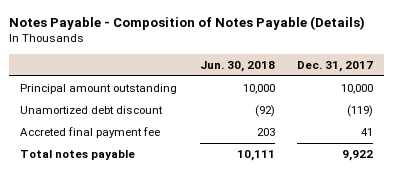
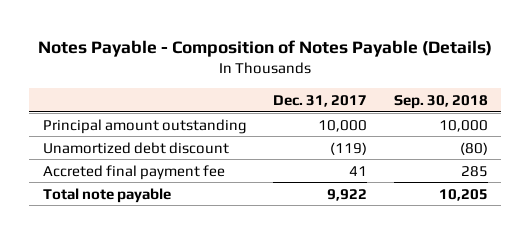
- | Jun. 30, 2018 | Dec. 31, 2017
+ | Dec. 31, 2017 | Sep. 30, 2018
- Total notes payable | 10,111 | 9,922
+ Total note payable | 9,922 | 10,205

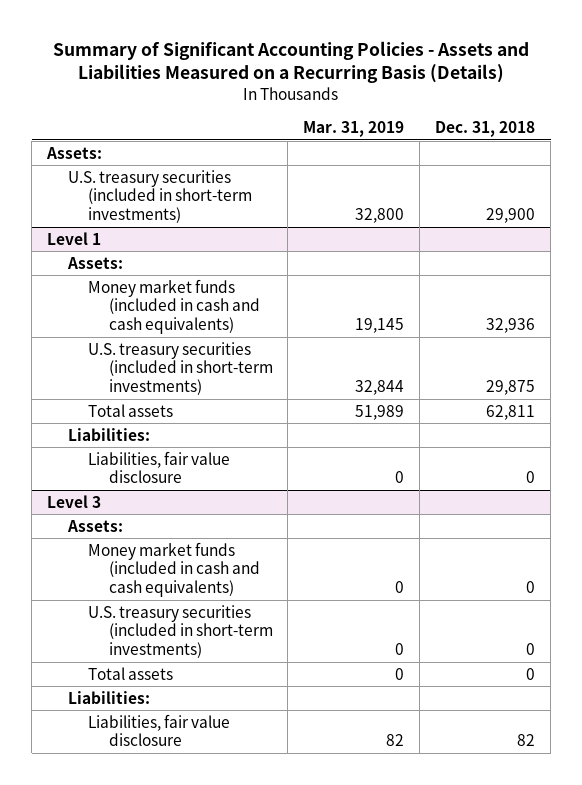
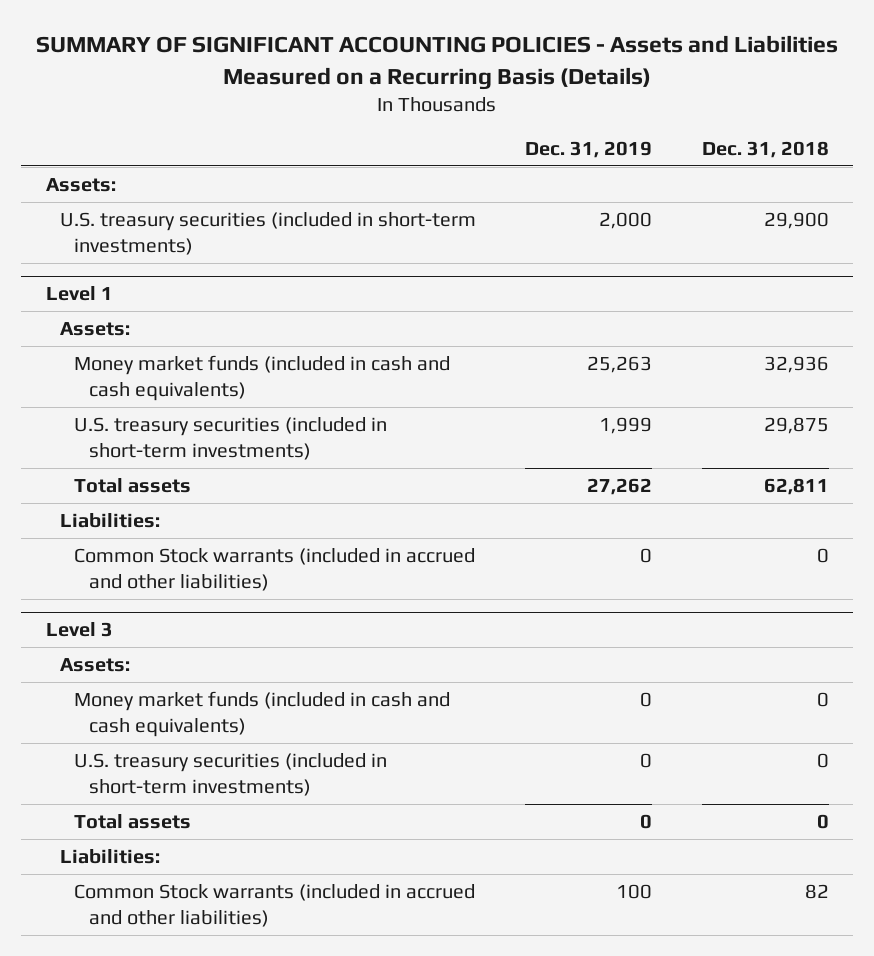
- Summary of Significant Accounting Policies - Assets and Liabilities Measured on a Recurring Basis (Details)
+ SUMMARY OF SIGNIFICANT ACCOUNTING POLICIES - Assets and Liabilities Measured on a Recurring Basis (Details)
- | Mar. 31, 2019 | Dec. 31, 2018
+ | Dec. 31, 2019 | Dec. 31, 2018
@ Level 1
- Liabilities, fair value disclosure | 0 | 0
+ Common Stock warrants (included in accrued and other liabilities) | 0 | 0
@ Level 3
- Liabilities, fair value disclosure | 82 | 82
+ Common Stock warrants (included in accrued and other liabilities) | 100 | 82

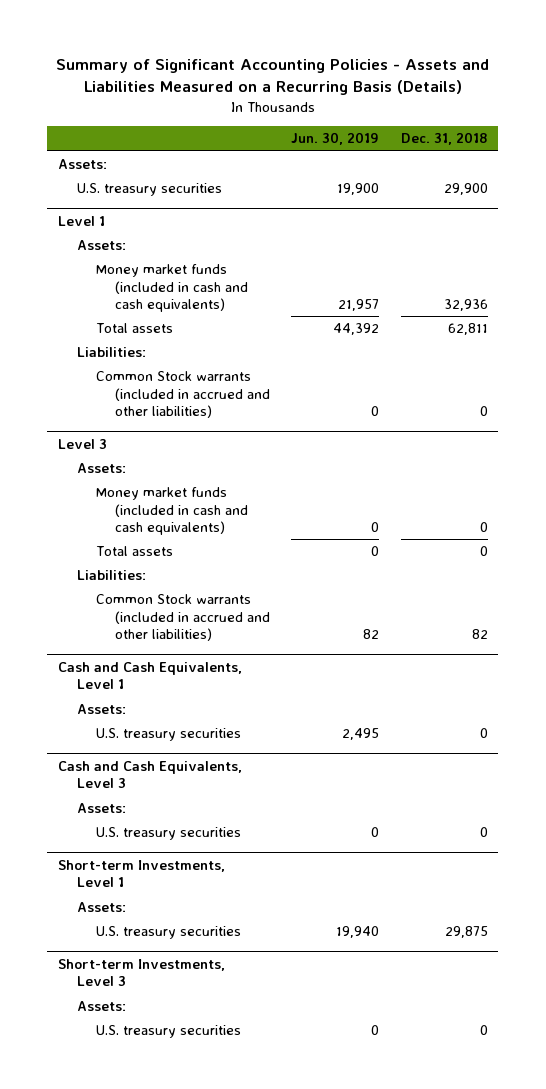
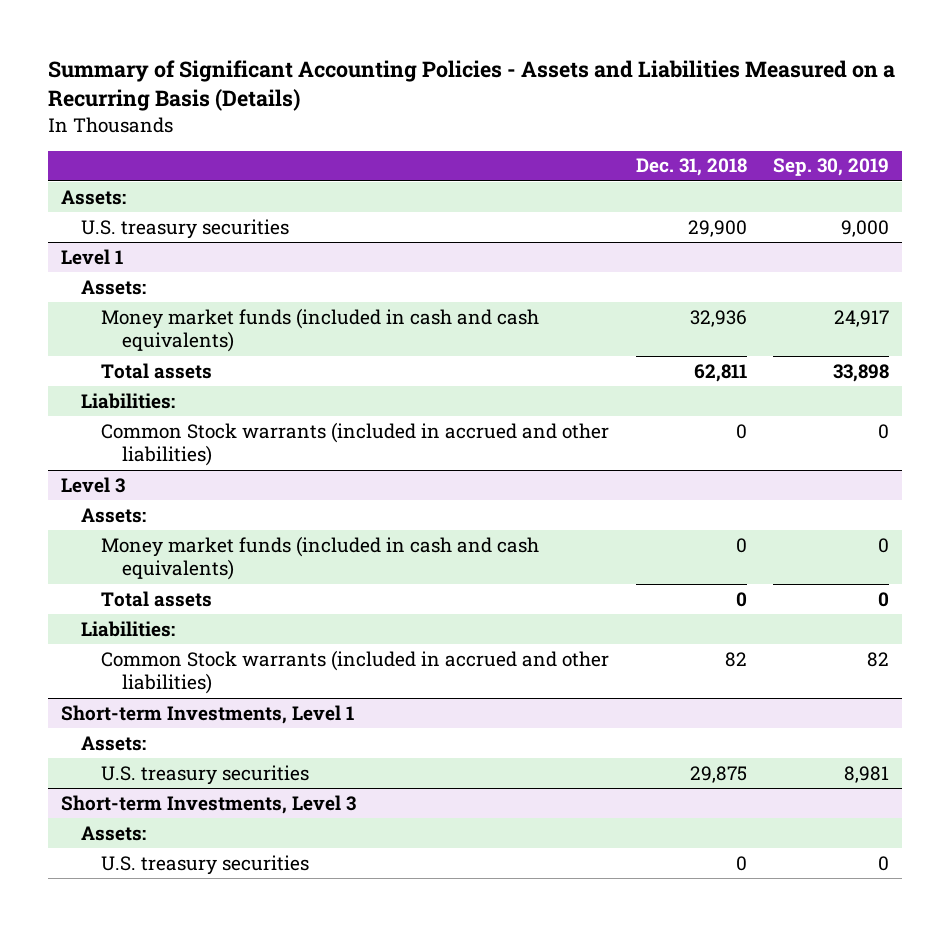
- | Jun. 30, 2019 | Dec. 31, 2018
+ | Dec. 31, 2018 | Sep. 30, 2019
- Cash and Cash Equivalents, Level 1
- Assets:
- U.S. treasury securities | 2,495 | 0
- Cash and Cash Equivalents, Level 3
- Assets:
- U.S. treasury securities | 0 | 0

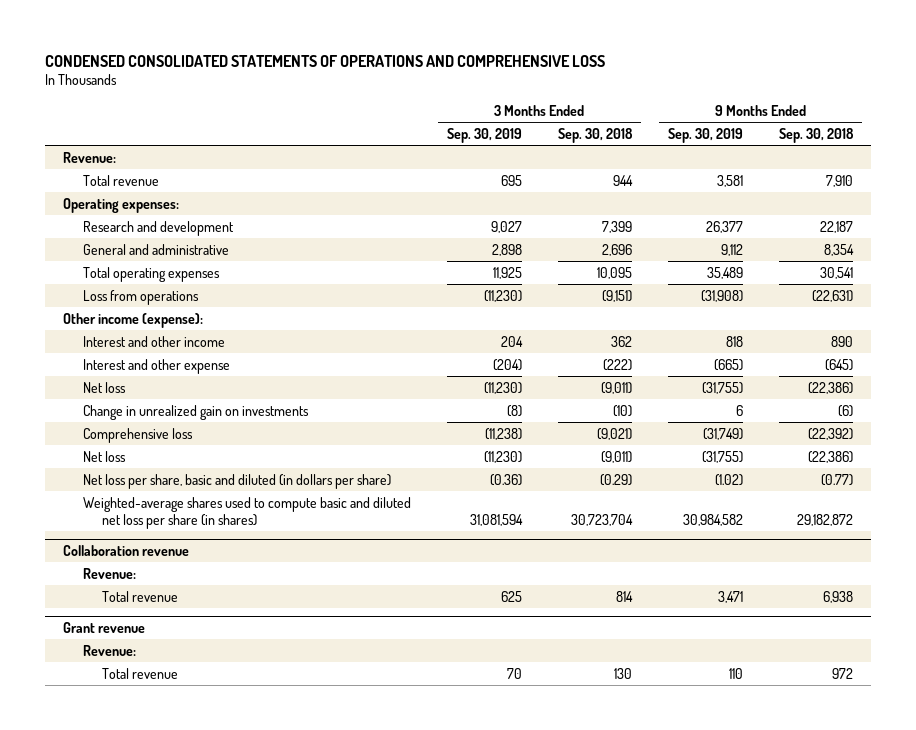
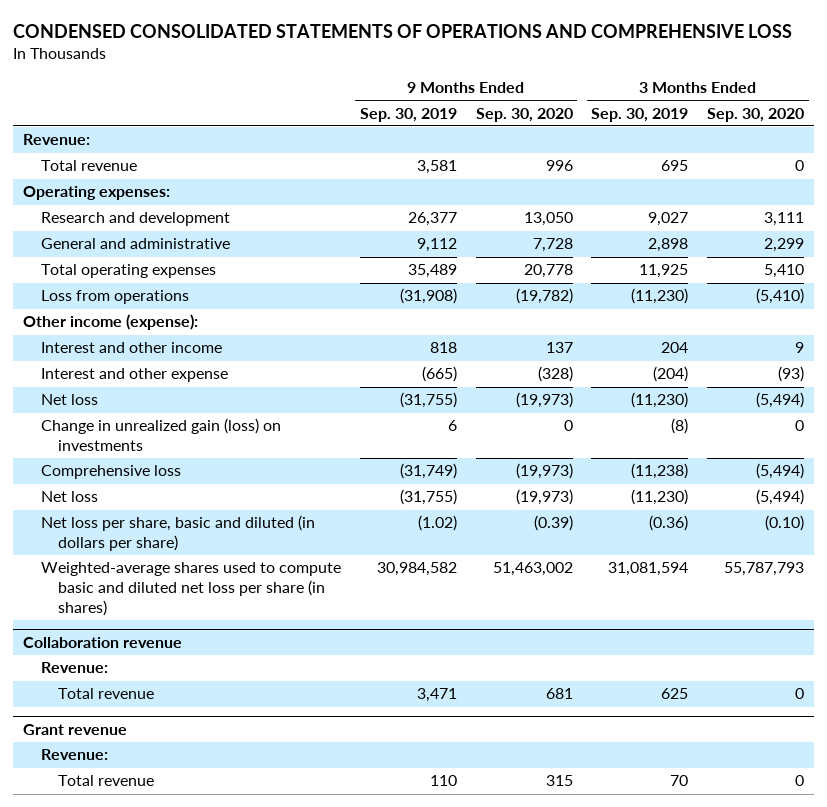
- | 3 Months Ended Sep. 30, 2019 | 3 Months Ended Sep. 30, 2018 | 9 Months Ended Sep. 30, 2019 | 9 Months Ended Sep. 30, 2018
+ | 9 Months Ended Sep. 30, 2019 | 9 Months Ended Sep. 30, 2020 | 3 Months Ended Sep. 30, 2019 | 3 Months Ended Sep. 30, 2020
- Change in unrealized gain on investments | (8) | (10) | 6 | (6)
+ Change in unrealized gain (loss) on investments | 6 | 0 | (8) | 0

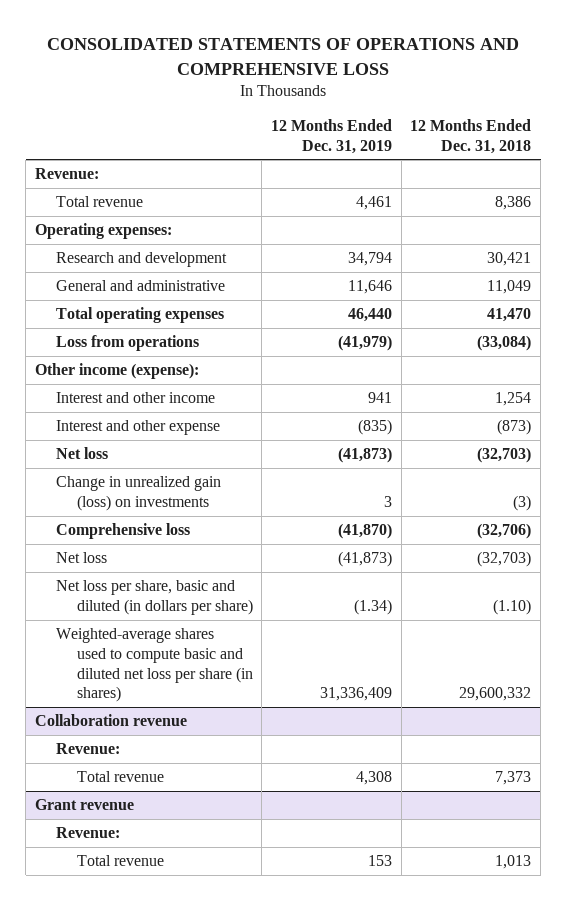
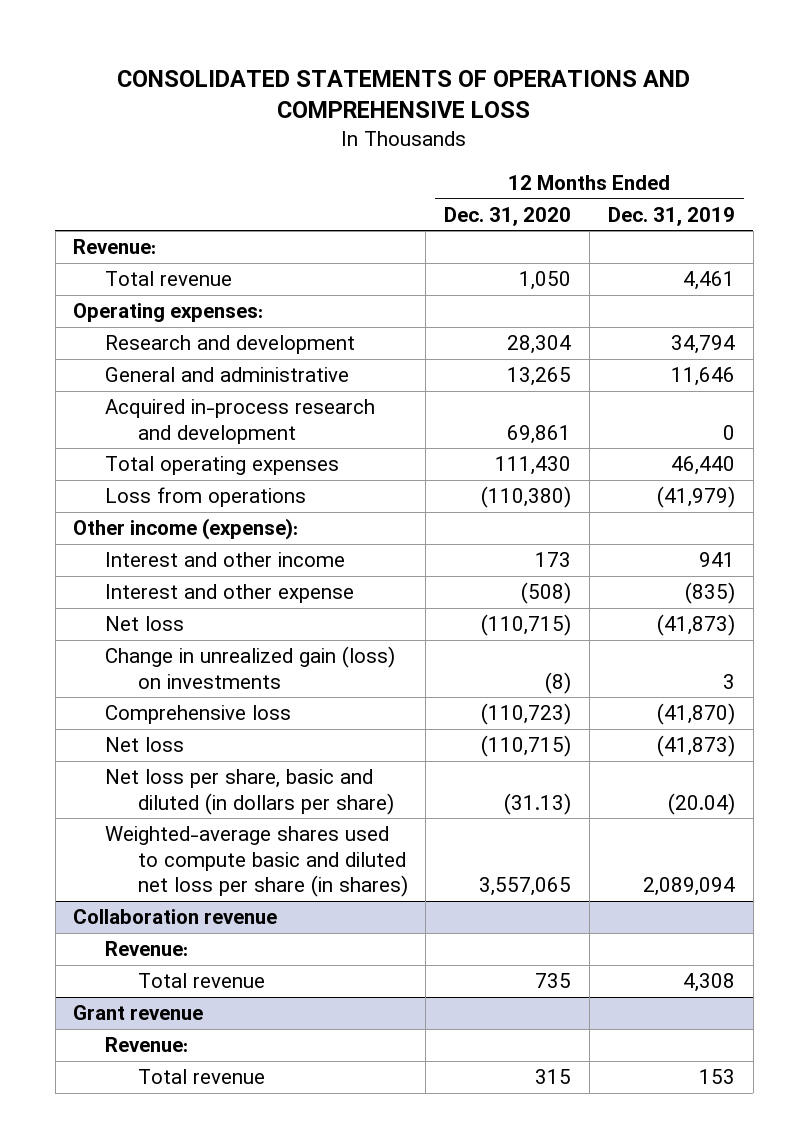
- | 12 Months Ended Dec. 31, 2019 | 12 Months Ended Dec. 31, 2018
+ | 12 Months Ended Dec. 31, 2020 | 12 Months Ended Dec. 31, 2019
+ Acquired in-process research and development | 69,861 | 0
- Net loss per share, basic and diluted (in dollars per share) | (1.34) | (1.10)
- Weighted-average shares used to compute basic and diluted net loss per share (in shares) | 31,336,409 | 29,600,332
+ Net loss per share, basic and diluted (in dollars per share) | (31.13) | (20.04)
+ Weighted-average shares used to compute basic and diluted net loss per share (in shares) | 3,557,065 | 2,089,094

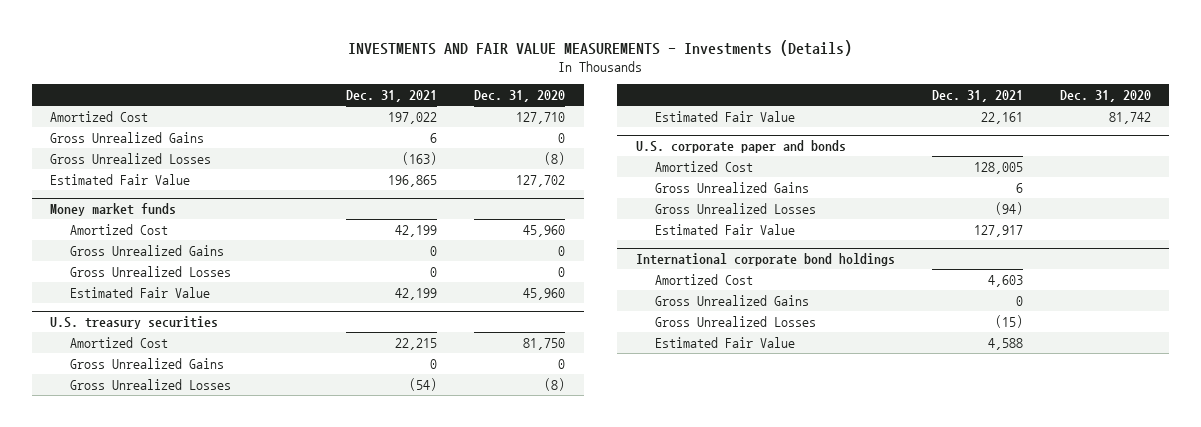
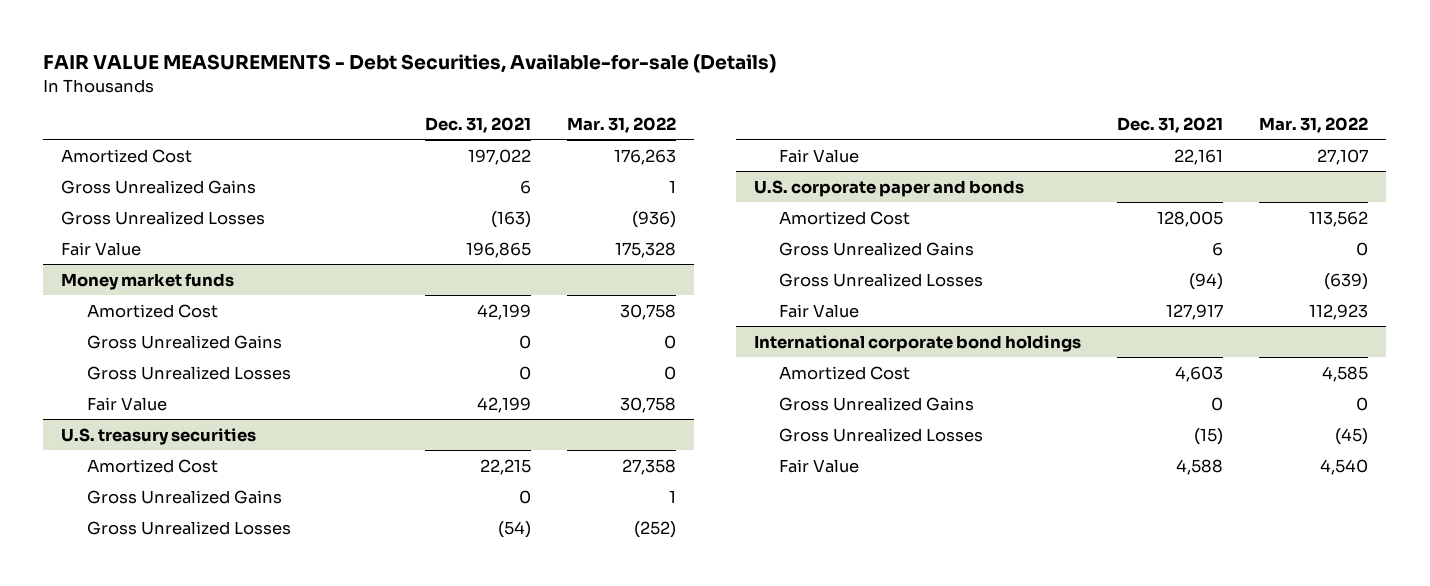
- INVESTMENTS AND FAIR VALUE MEASUREMENTS - Investments (Details)
+ FAIR VALUE MEASUREMENTS - Debt Securities, Available-for-sale (Details)
- | Dec. 31, 2021 | Dec. 31, 2020
+ | Dec. 31, 2021 | Mar. 31, 2022
- Estimated Fair Value | 196,865 | 127,702
+ Fair Value | 196,865 | 175,328
@ Money market funds
- Estimated Fair Value | 42,199 | 45,960
+ Fair Value | 42,199 | 30,758
@ U.S. treasury securities
- Estimated Fair Value | 22,161 | 81,742
+ Fair Value | 22,161 | 27,107
@ U.S. corporate paper and bonds
- Estimated Fair Value | 127,917 |
+ Fair Value | 127,917 | 112,923
@ International corporate bond holdings
- Estimated Fair Value | 4,588 |
+ Fair Value | 4,588 | 4,540

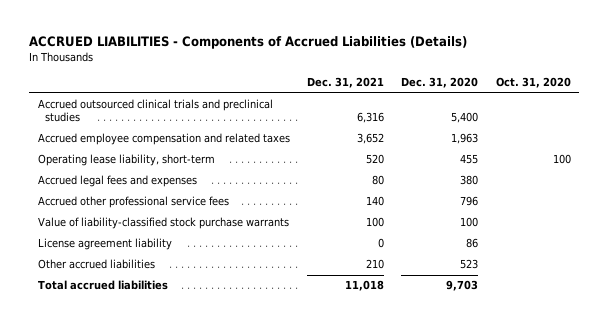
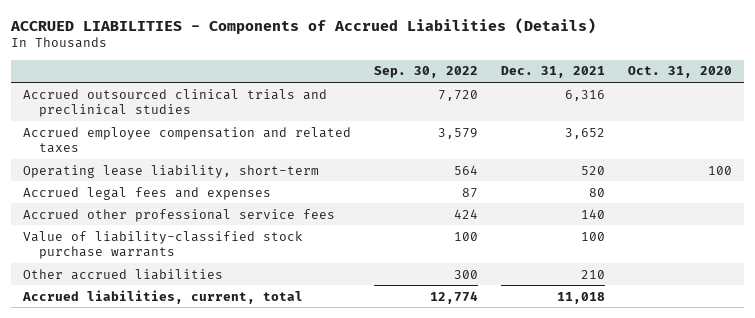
- | Dec. 31, 2021 | Dec. 31, 2020 | Oct. 31, 2020
+ | Sep. 30, 2022 | Dec. 31, 2021 | Oct. 31, 2020
- License agreement liability | 0 | 86 |
- Total accrued liabilities | 11,018 | 9,703 |
+ Accrued liabilities, current, total | 12,774 | 11,018 |

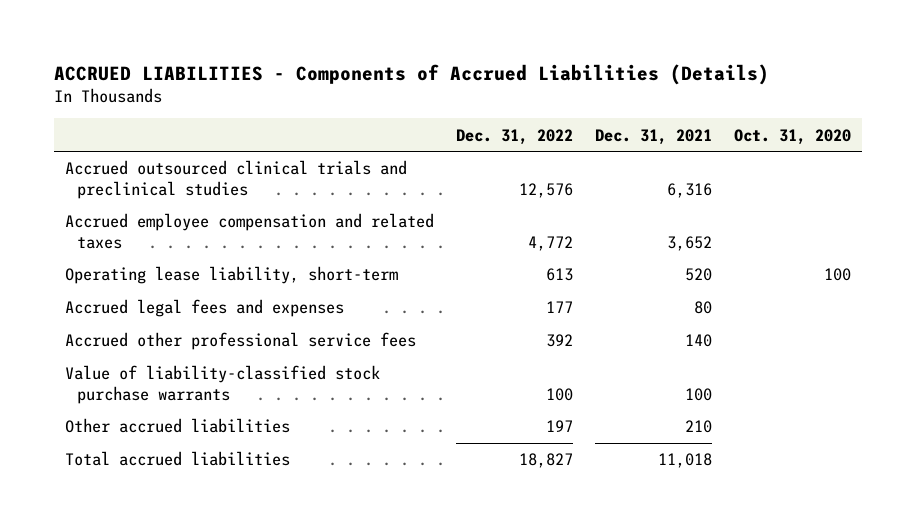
- | Sep. 30, 2022 | Dec. 31, 2021 | Oct. 31, 2020
+ | Dec. 31, 2022 | Dec. 31, 2021 | Oct. 31, 2020
- Accrued liabilities, current, total | 12,774 | 11,018 |
+ Total accrued liabilities | 18,827 | 11,018 |

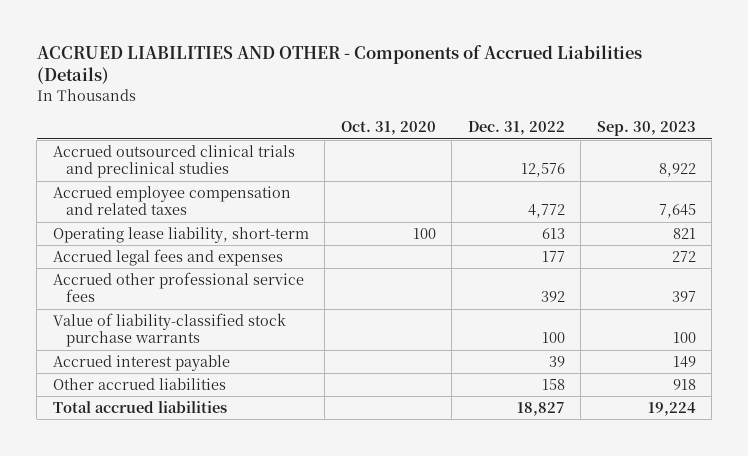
- ACCRUED LIABILITIES - Components of Accrued Liabilities (Details)
+ ACCRUED LIABILITIES AND OTHER - Components of Accrued Liabilities (Details)
- | Dec. 31, 2022 | Dec. 31, 2021 | Oct. 31, 2020
+ | Oct. 31, 2020 | Dec. 31, 2022 | Sep. 30, 2023
- Other accrued liabilities | 197 | 210 |
+ Accrued interest payable | | 39 | 149
+ Other accrued liabilities | | 158 | 918

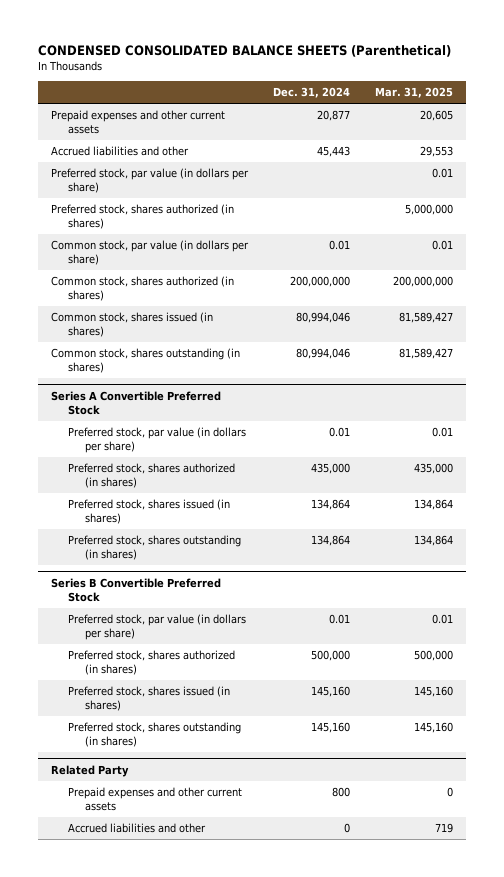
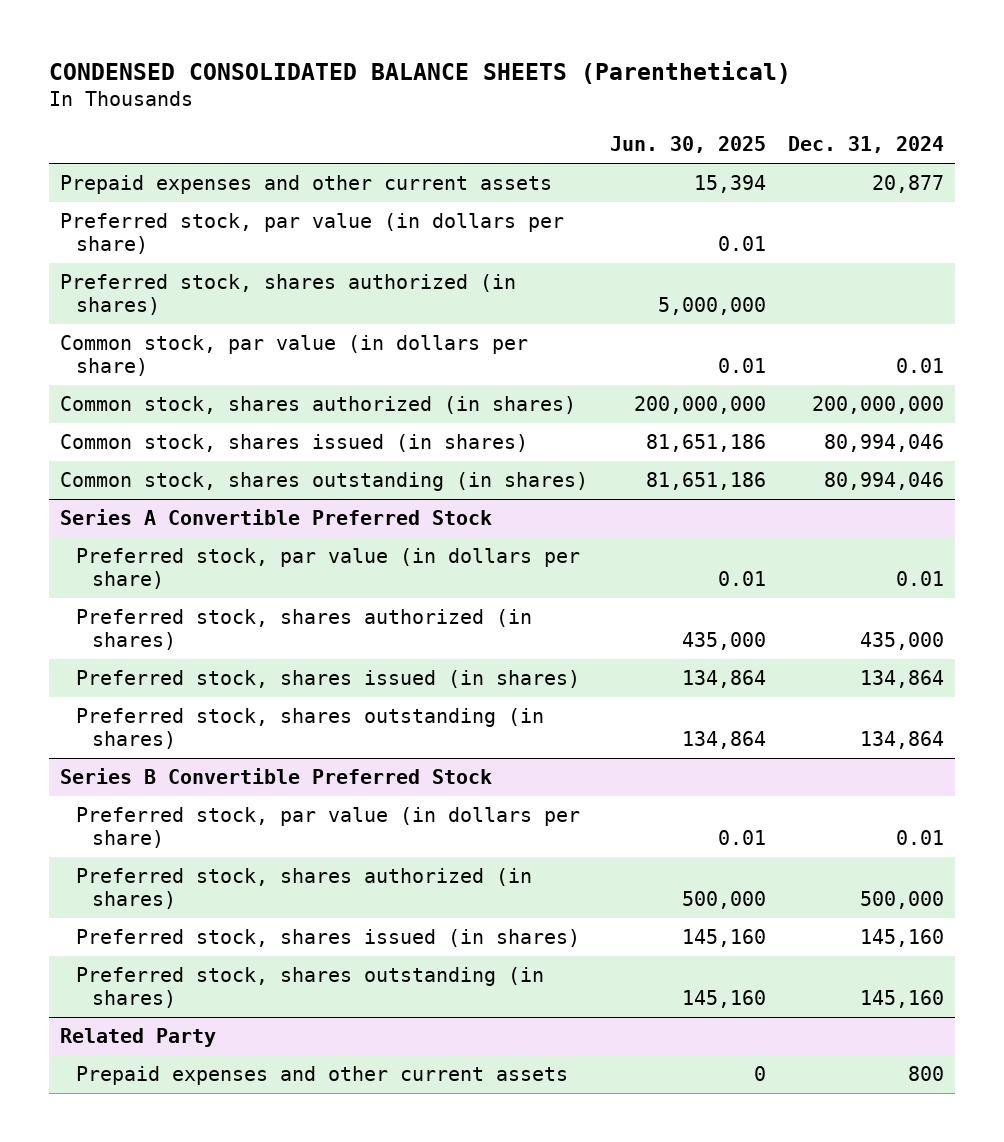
- | Dec. 31, 2024 | Mar. 31, 2025
+ | Jun. 30, 2025 | Dec. 31, 2024
- Accrued liabilities and other | 45,443 | 29,553
@ Related Party
- Accrued liabilities and other | 0 | 719

